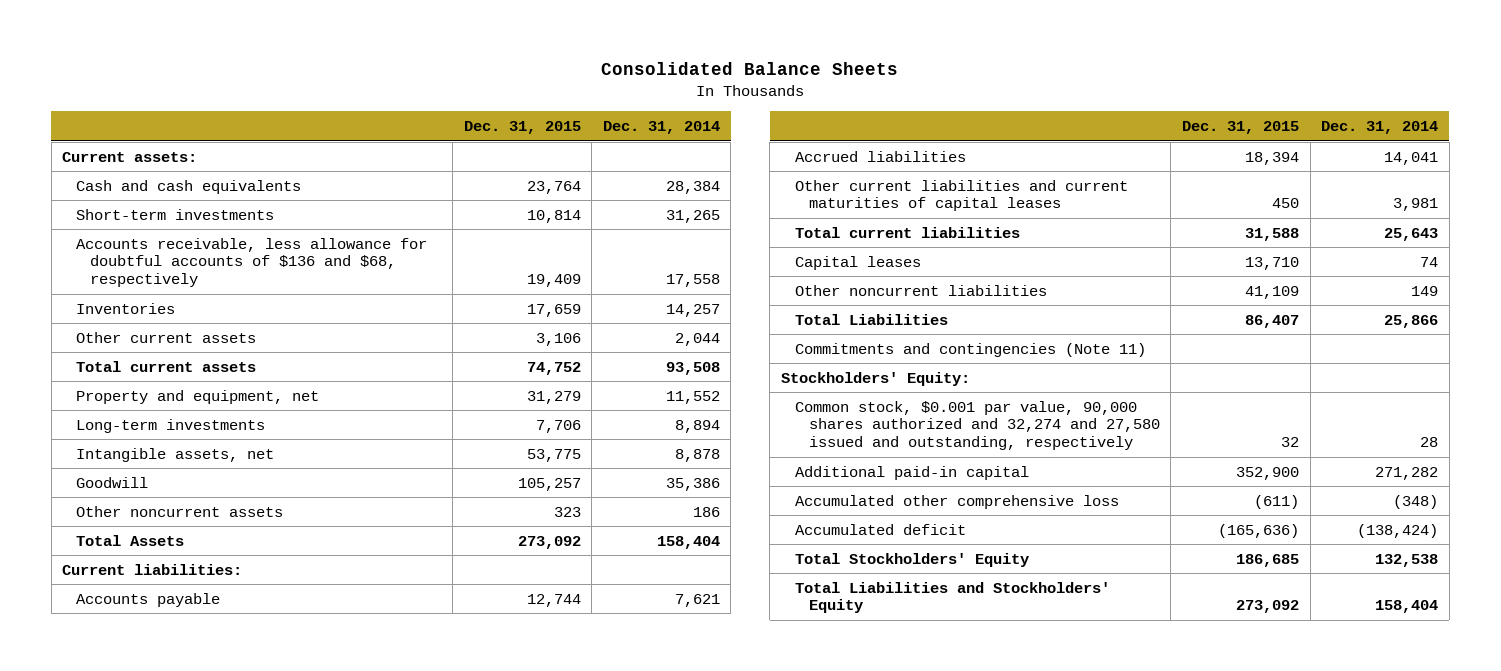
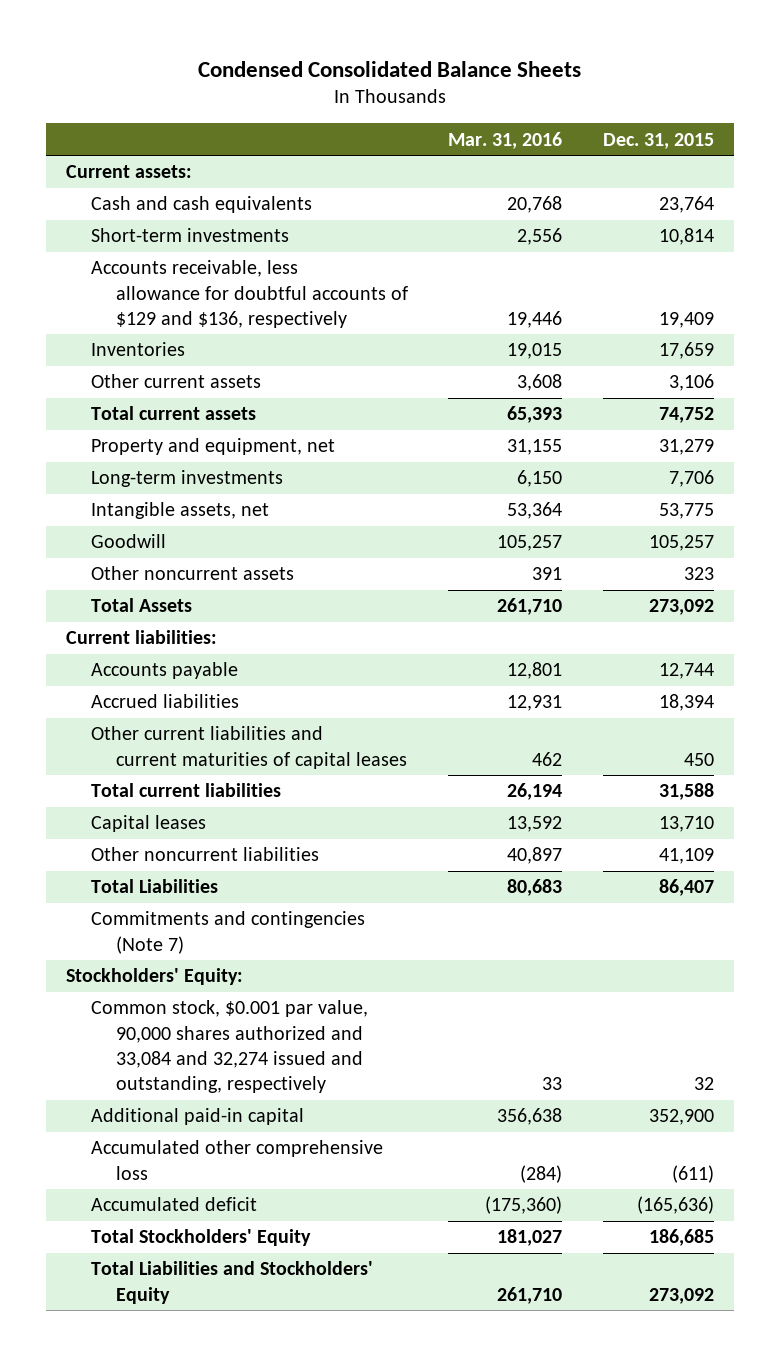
- Consolidated Balance Sheets
+ Condensed Consolidated Balance Sheets
- | Dec. 31, 2015 | Dec. 31, 2014
+ | Mar. 31, 2016 | Dec. 31, 2015
- Accounts receivable, less allowance for doubtful accounts of $136 and $68, respectively | 19,409 | 17,558
+ Accounts receivable, less allowance for doubtful accounts of $129 and $136, respectively | 19,446 | 19,409
- Commitments and contingencies (Note 11)
+ Commitments and contingencies (Note 7)
- Common stock, $0.001 par value, 90,000 shares authorized and 32,274 and 27,580 issued and outstanding, respectively | 32 | 28
+ Common stock, $0.001 par value, 90,000 shares authorized and 33,084 and 32,274 issued and outstanding, respectively | 33 | 32

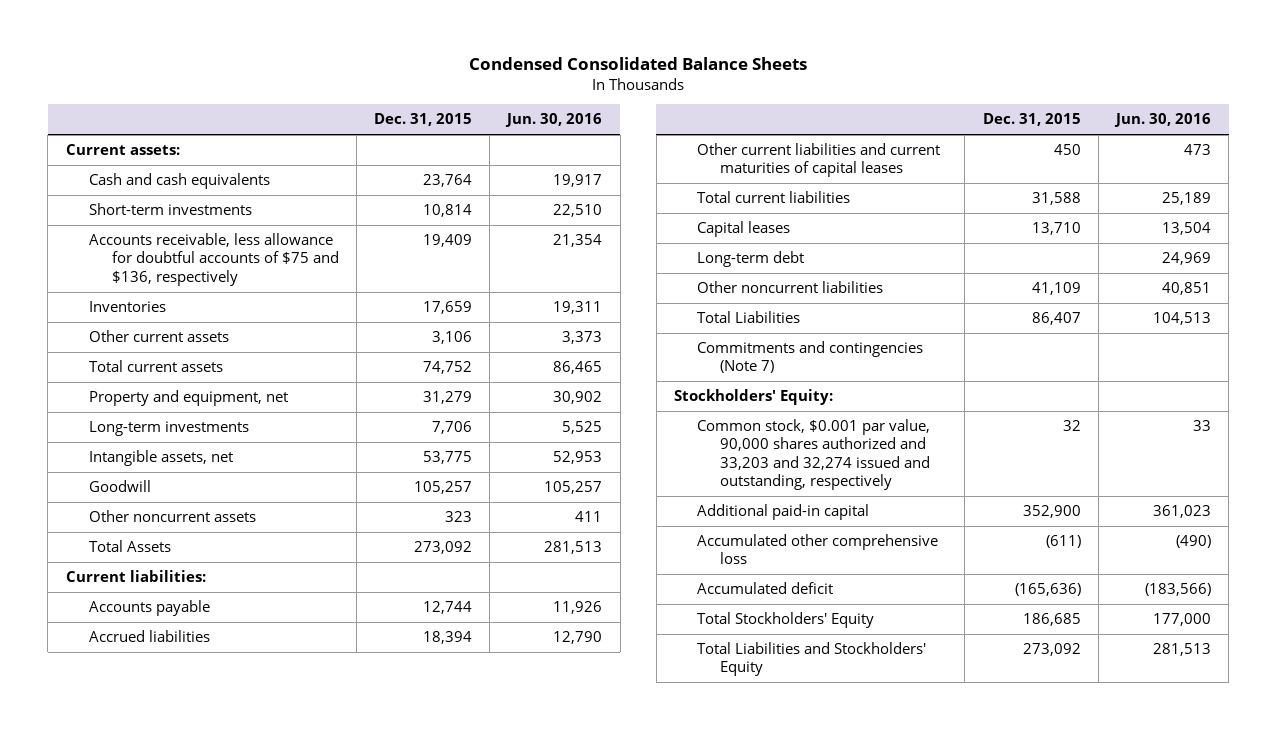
- | Mar. 31, 2016 | Dec. 31, 2015
+ | Dec. 31, 2015 | Jun. 30, 2016
- Accounts receivable, less allowance for doubtful accounts of $129 and $136, respectively | 19,446 | 19,409
+ Accounts receivable, less allowance for doubtful accounts of $75 and $136, respectively | 19,409 | 21,354
+ Long-term debt | | 24,969
- Common stock, $0.001 par value, 90,000 shares authorized and 33,084 and 32,274 issued and outstanding, respectively | 33 | 32
+ Common stock, $0.001 par value, 90,000 shares authorized and 33,203 and 32,274 issued and outstanding, respectively | 32 | 33

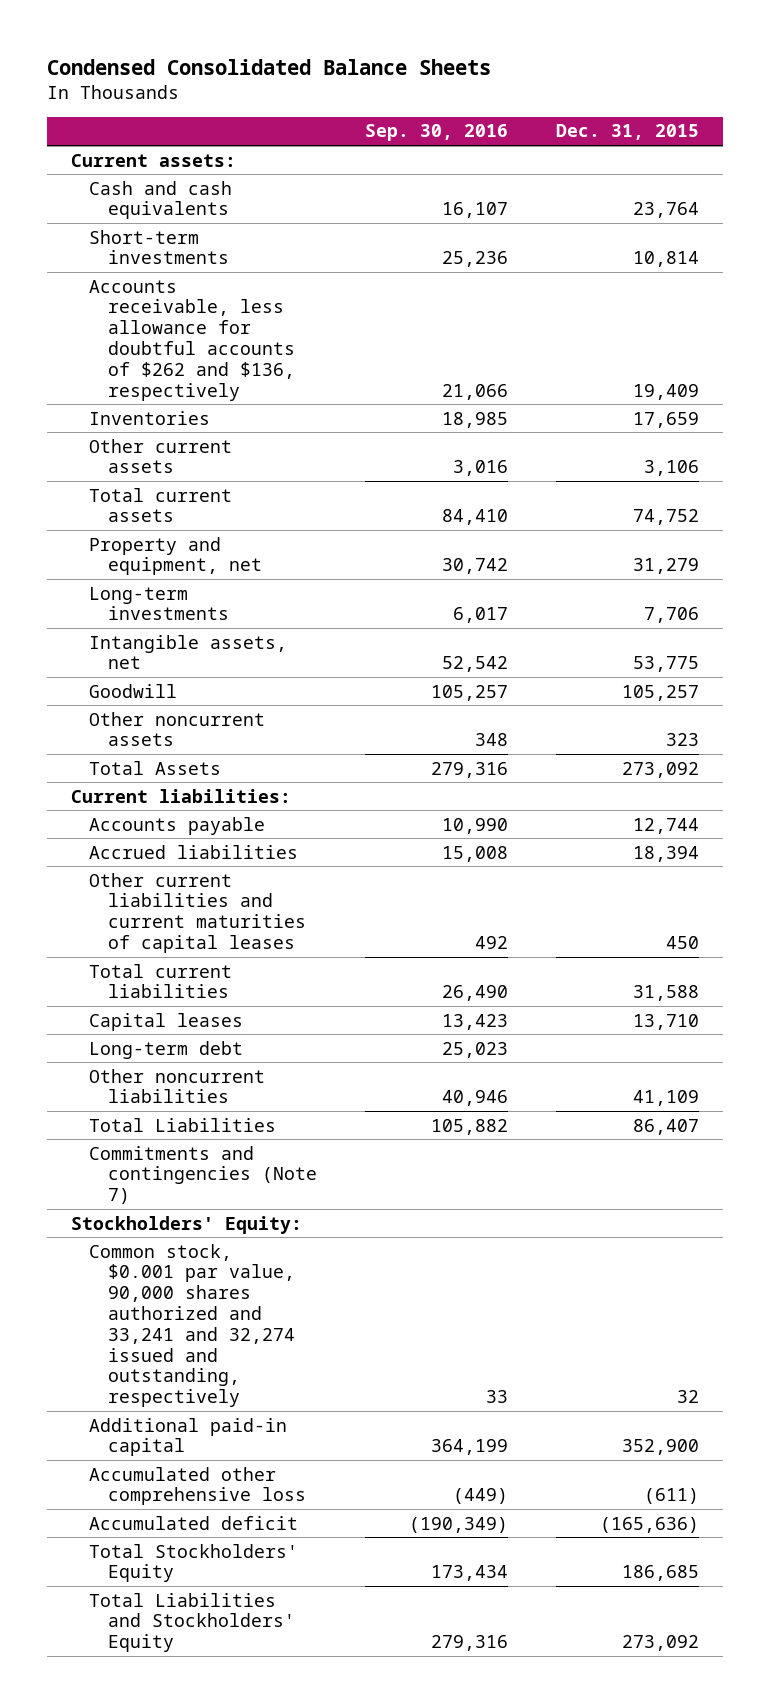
- | Dec. 31, 2015 | Jun. 30, 2016
+ | Sep. 30, 2016 | Dec. 31, 2015
- Accounts receivable, less allowance for doubtful accounts of $75 and $136, respectively | 19,409 | 21,354
+ Accounts receivable, less allowance for doubtful accounts of $262 and $136, respectively | 21,066 | 19,409
- Common stock, $0.001 par value, 90,000 shares authorized and 33,203 and 32,274 issued and outstanding, respectively | 32 | 33
+ Common stock, $0.001 par value, 90,000 shares authorized and 33,241 and 32,274 issued and outstanding, respectively | 33 | 32

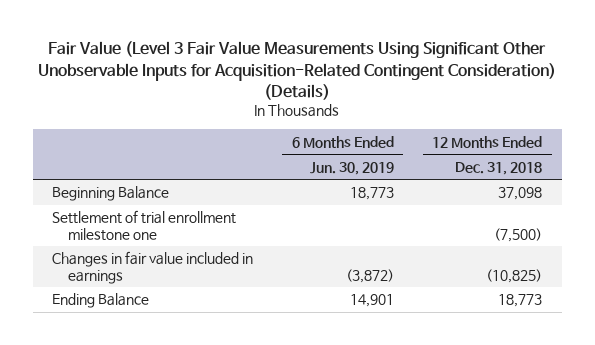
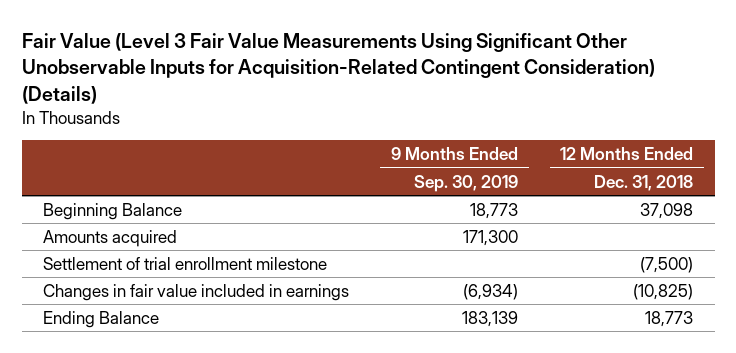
- | 6 Months Ended Jun. 30, 2019 | 12 Months Ended Dec. 31, 2018
+ | 9 Months Ended Sep. 30, 2019 | 12 Months Ended Dec. 31, 2018
- Settlement of trial enrollment milestone one | | (7,500)
+ Amounts acquired | 171,300 |
+ Settlement of trial enrollment milestone | | (7,500)

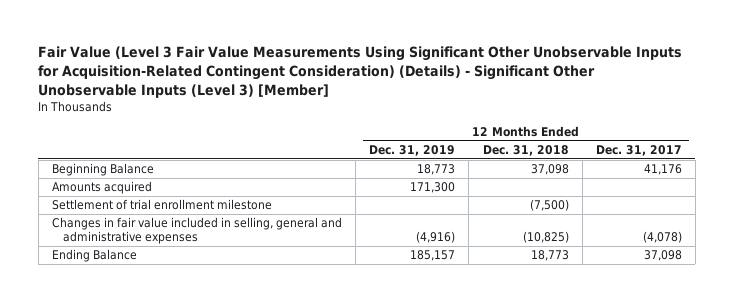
- Fair Value (Level 3 Fair Value Measurements Using Significant Other Unobservable Inputs for Acquisition-Related Contingent Consideration) (Details)
+ Fair Value (Level 3 Fair Value Measurements Using Significant Other Unobservable Inputs for Acquisition-Related Contingent Consideration) (Details) - Significant Other Unobservable Inputs (Level 3) [Member]
- | 9 Months Ended Sep. 30, 2019 | 12 Months Ended Dec. 31, 2018
+ | 12 Months Ended Dec. 31, 2019 | 12 Months Ended Dec. 31, 2018 | 12 Months Ended Dec. 31, 2017
- Changes in fair value included in earnings | (6,934) | (10,825)
+ Changes in fair value included in selling, general and administrative expenses | (4,916) | (10,825) | (4,078)

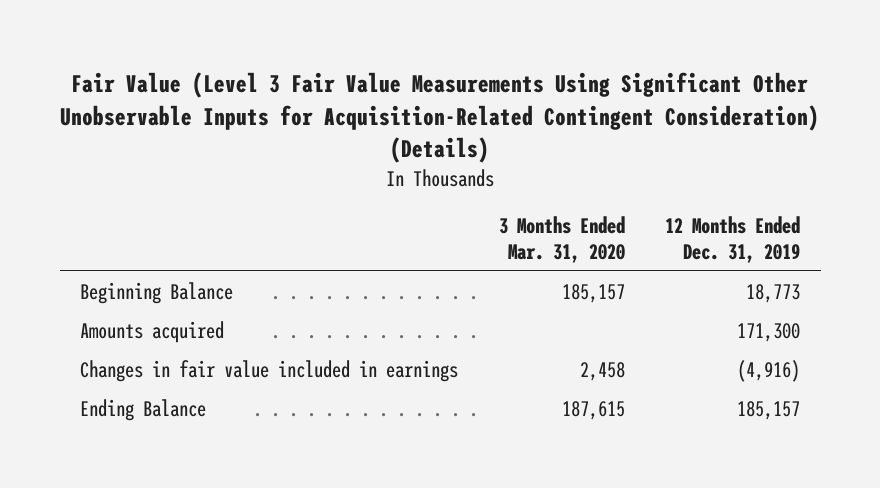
- Fair Value (Level 3 Fair Value Measurements Using Significant Other Unobservable Inputs for Acquisition-Related Contingent Consideration) (Details) - Significant Other Unobservable Inputs (Level 3) [Member]
+ Fair Value (Level 3 Fair Value Measurements Using Significant Other Unobservable Inputs for Acquisition-Related Contingent Consideration) (Details)
- | 12 Months Ended Dec. 31, 2019 | 12 Months Ended Dec. 31, 2018 | 12 Months Ended Dec. 31, 2017
+ | 3 Months Ended Mar. 31, 2020 | 12 Months Ended Dec. 31, 2019
- Settlement of trial enrollment milestone | | (7,500) |
- Changes in fair value included in selling, general and administrative expenses | (4,916) | (10,825) | (4,078)
+ Changes in fair value included in earnings | 2,458 | (4,916)

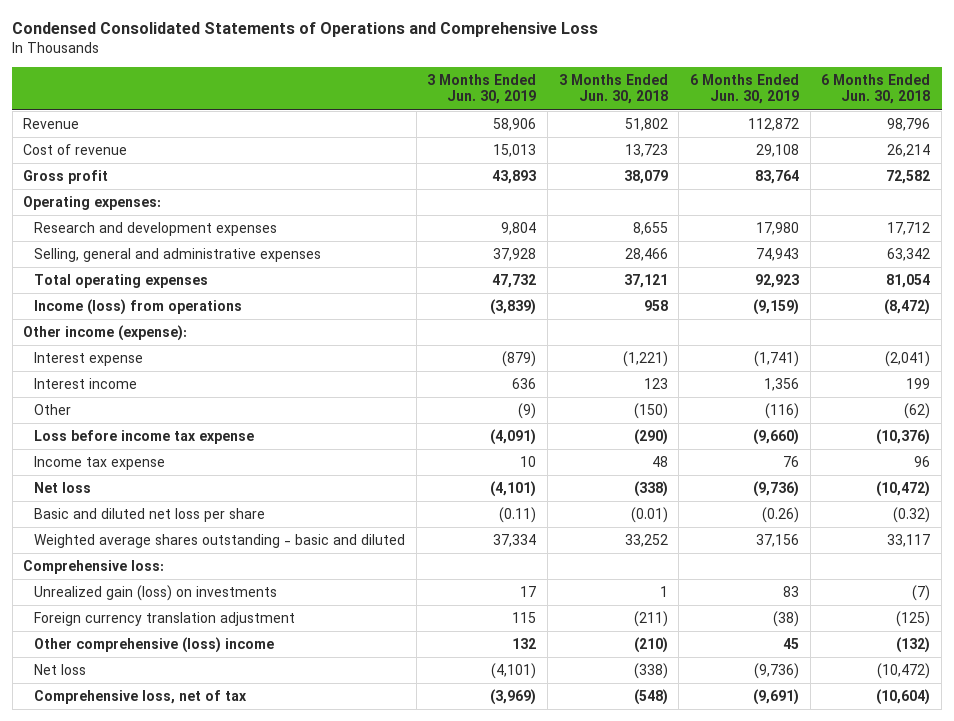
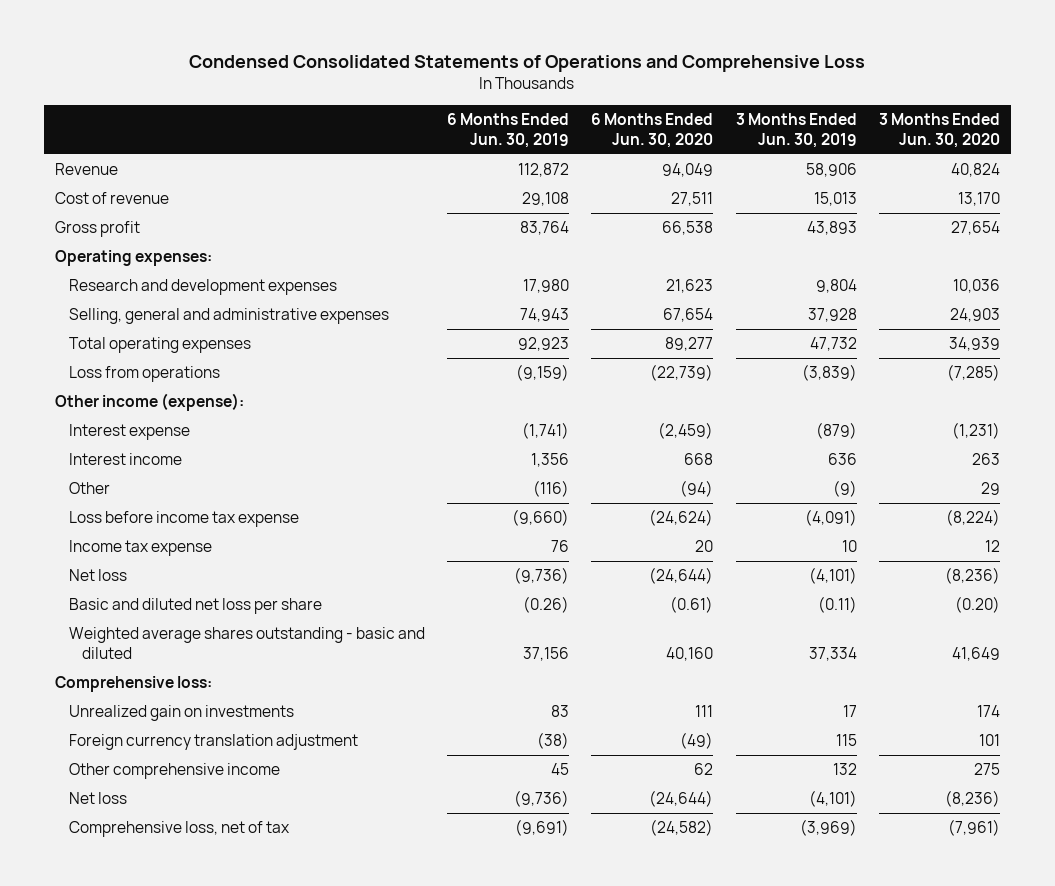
- | 3 Months Ended Jun. 30, 2019 | 3 Months Ended Jun. 30, 2018 | 6 Months Ended Jun. 30, 2019 | 6 Months Ended Jun. 30, 2018
+ | 6 Months Ended Jun. 30, 2019 | 6 Months Ended Jun. 30, 2020 | 3 Months Ended Jun. 30, 2019 | 3 Months Ended Jun. 30, 2020
- Income (loss) from operations | (3,839) | 958 | (9,159) | (8,472)
+ Loss from operations | (9,159) | (22,739) | (3,839) | (7,285)
- Unrealized gain (loss) on investments | 17 | 1 | 83 | (7)
+ Unrealized gain on investments | 83 | 111 | 17 | 174
- Other comprehensive (loss) income | 132 | (210) | 45 | (132)
+ Other comprehensive income | 45 | 62 | 132 | 275

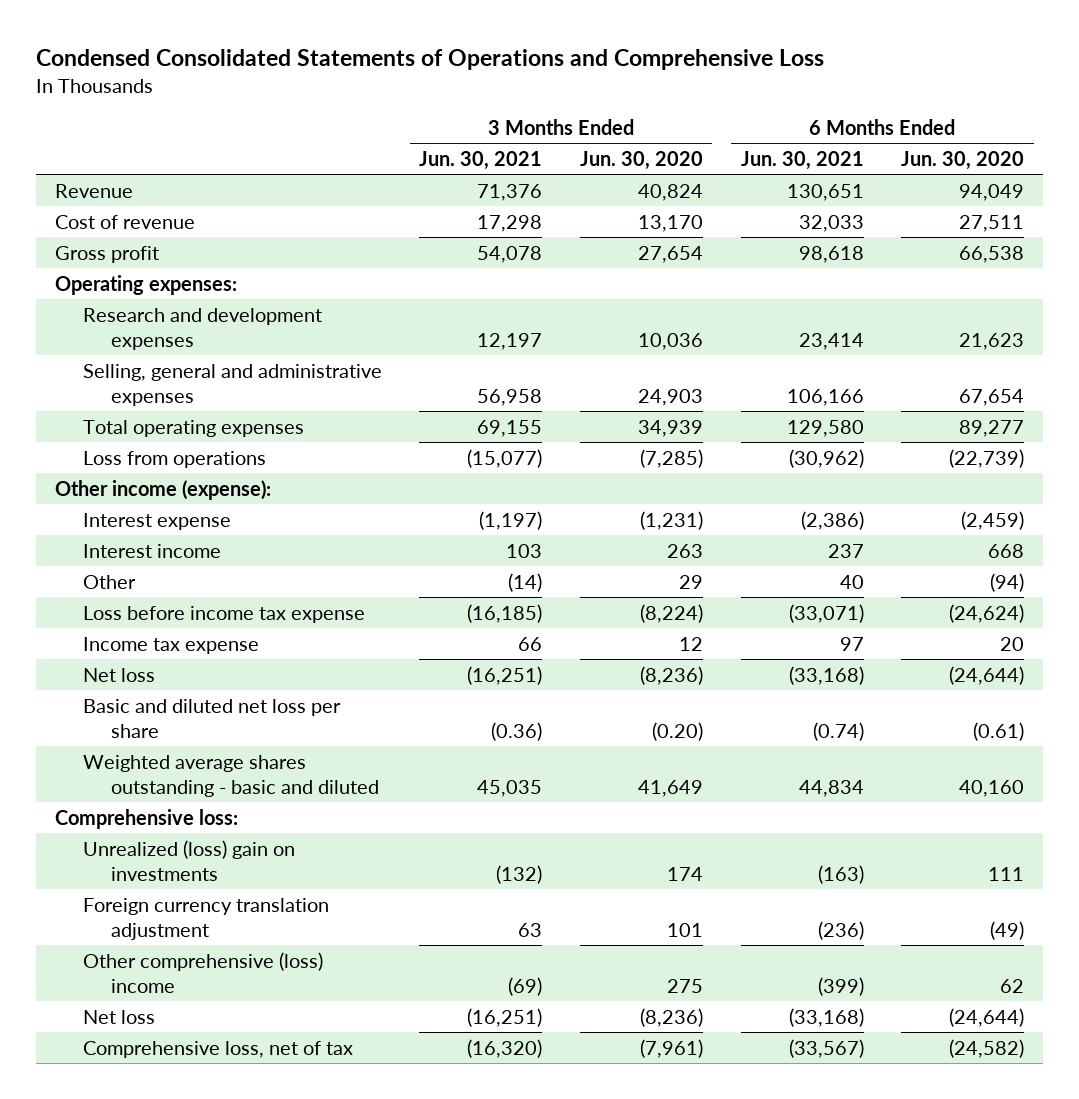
- | 6 Months Ended Jun. 30, 2019 | 6 Months Ended Jun. 30, 2020 | 3 Months Ended Jun. 30, 2019 | 3 Months Ended Jun. 30, 2020
+ | 3 Months Ended Jun. 30, 2021 | 3 Months Ended Jun. 30, 2020 | 6 Months Ended Jun. 30, 2021 | 6 Months Ended Jun. 30, 2020
- Unrealized gain on investments | 83 | 111 | 17 | 174
+ Unrealized (loss) gain on investments | (132) | 174 | (163) | 111
- Other comprehensive income | 45 | 62 | 132 | 275
+ Other comprehensive (loss) income | (69) | 275 | (399) | 62

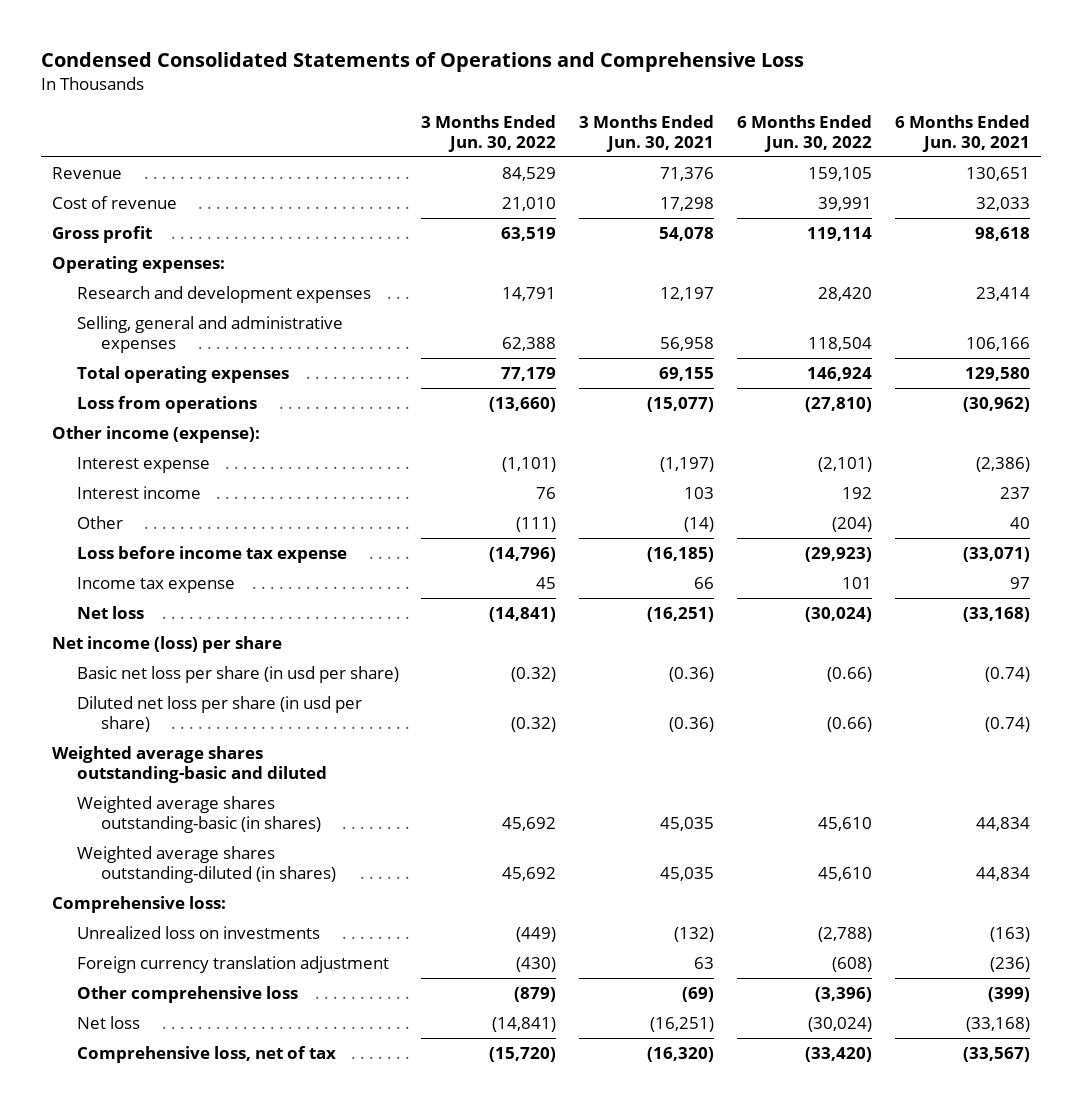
- | 3 Months Ended Jun. 30, 2021 | 3 Months Ended Jun. 30, 2020 | 6 Months Ended Jun. 30, 2021 | 6 Months Ended Jun. 30, 2020
+ | 3 Months Ended Jun. 30, 2022 | 3 Months Ended Jun. 30, 2021 | 6 Months Ended Jun. 30, 2022 | 6 Months Ended Jun. 30, 2021
- Basic and diluted net loss per share | (0.36) | (0.20) | (0.74) | (0.61)
- Weighted average shares outstanding - basic and diluted | 45,035 | 41,649 | 44,834 | 40,160
+ Net income (loss) per share
+ Basic net loss per share (in usd per share) | (0.32) | (0.36) | (0.66) | (0.74)
+ Diluted net loss per share (in usd per share) | (0.32) | (0.36) | (0.66) | (0.74)
+ Weighted average shares outstanding-basic and diluted
+ Weighted average shares outstanding-basic (in shares) | 45,692 | 45,035 | 45,610 | 44,834
+ Weighted average shares outstanding-diluted (in shares) | 45,692 | 45,035 | 45,610 | 44,834
- Unrealized (loss) gain on investments | (132) | 174 | (163) | 111
+ Unrealized loss on investments | (449) | (132) | (2,788) | (163)
- Other comprehensive (loss) income | (69) | 275 | (399) | 62
+ Other comprehensive loss | (879) | (69) | (3,396) | (399)

